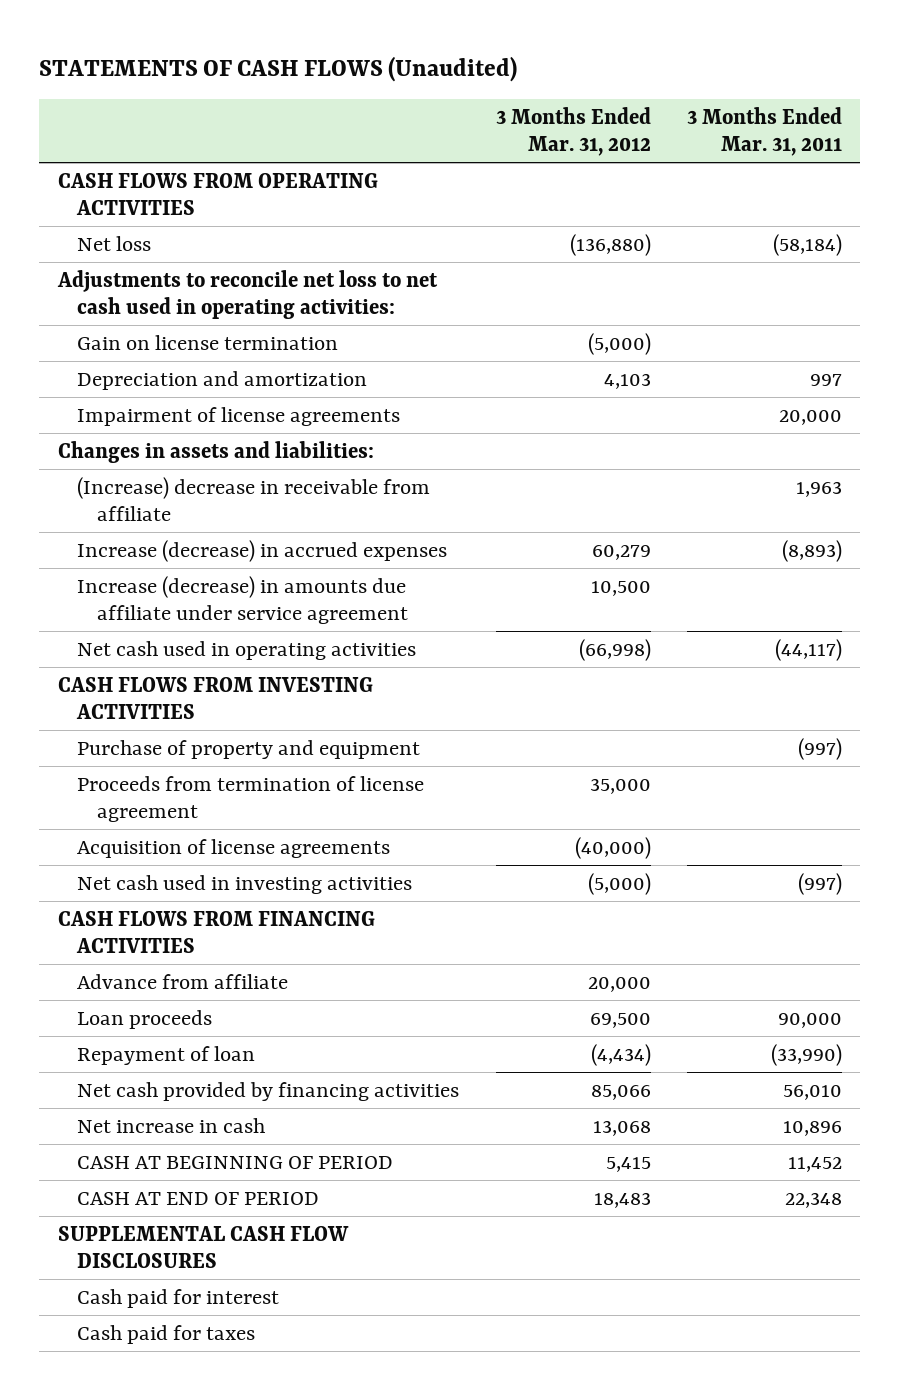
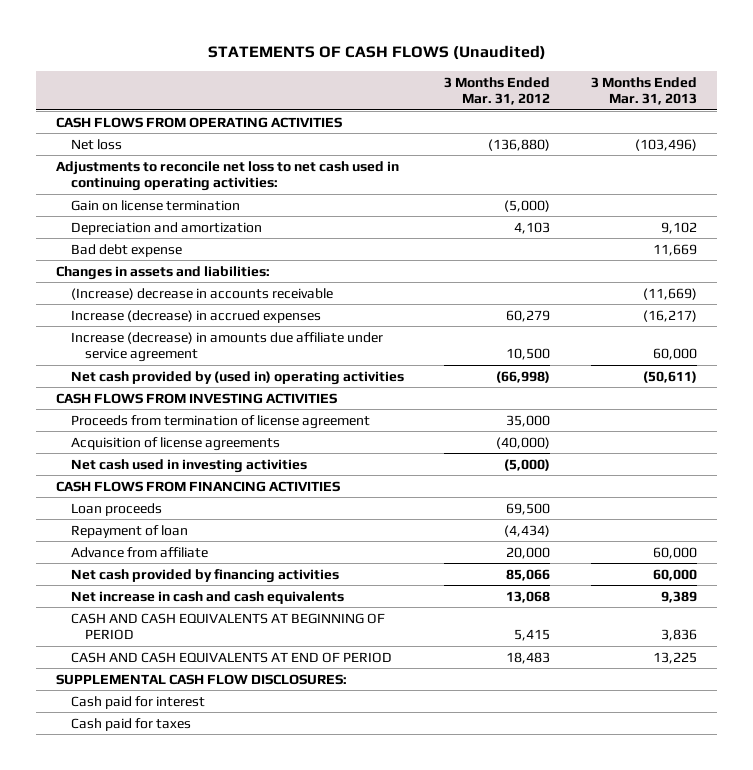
- | 3 Months Ended Mar. 31, 2012 | 3 Months Ended Mar. 31, 2011
+ | 3 Months Ended Mar. 31, 2012 | 3 Months Ended Mar. 31, 2013
- Adjustments to reconcile net loss to net cash used in operating activities:
+ Adjustments to reconcile net loss to net cash used in continuing operating activities:
- Impairment of license agreements | | 20,000
+ Bad debt expense | | 11,669
- (Increase) decrease in receivable from affiliate | | 1,963
+ (Increase) decrease in accounts receivable | | (11,669)
- Net cash used in operating activities | (66,998) | (44,117)
+ Net cash provided by (used in) operating activities | (66,998) | (50,611)
- Purchase of property and equipment | | (997)
moved down: Advance from affiliate | 20,000 | 60,000
- Net increase in cash | 13,068 | 10,896
- CASH AT BEGINNING OF PERIOD | 5,415 | 11,452
- CASH AT END OF PERIOD | 18,483 | 22,348
- SUPPLEMENTAL CASH FLOW DISCLOSURES
+ Net increase in cash and cash equivalents | 13,068 | 9,389
+ CASH AND CASH EQUIVALENTS AT BEGINNING OF PERIOD | 5,415 | 3,836
+ CASH AND CASH EQUIVALENTS AT END OF PERIOD | 18,483 | 13,225
+ SUPPLEMENTAL CASH FLOW DISCLOSURES:

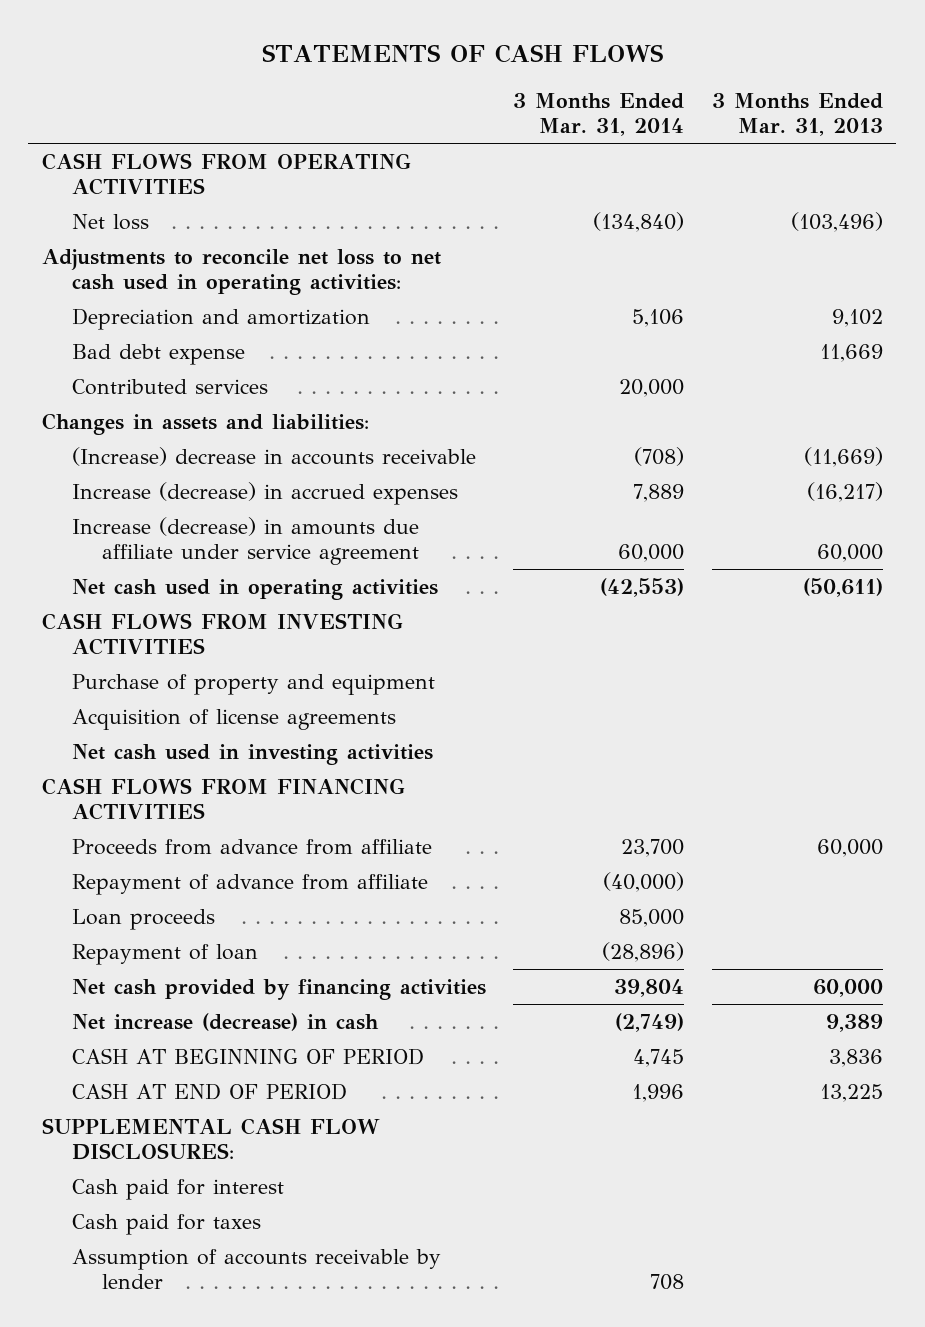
- STATEMENTS OF CASH FLOWS (Unaudited)
+ STATEMENTS OF CASH FLOWS
- | 3 Months Ended Mar. 31, 2012 | 3 Months Ended Mar. 31, 2013
+ | 3 Months Ended Mar. 31, 2014 | 3 Months Ended Mar. 31, 2013
- Adjustments to reconcile net loss to net cash used in continuing operating activities:
- Gain on license termination | (5,000) |
+ Adjustments to reconcile net loss to net cash used in operating activities:
+ Contributed services | 20,000 |
- Net cash provided by (used in) operating activities | (66,998) | (50,611)
+ Net cash used in operating activities | (42,553) | (50,611)
- Proceeds from termination of license agreement | 35,000 |
+ Purchase of property and equipment
+ Proceeds from advance from affiliate | 23,700 | 60,000
+ Repayment of advance from affiliate | (40,000) |
- Advance from affiliate | 20,000 | 60,000
- Net increase in cash and cash equivalents | 13,068 | 9,389
- CASH AND CASH EQUIVALENTS AT BEGINNING OF PERIOD | 5,415 | 3,836
- CASH AND CASH EQUIVALENTS AT END OF PERIOD | 18,483 | 13,225
+ Net increase (decrease) in cash | (2,749) | 9,389
+ CASH AT BEGINNING OF PERIOD | 4,745 | 3,836
+ CASH AT END OF PERIOD | 1,996 | 13,225
+ Assumption of accounts receivable by lender | 708 |

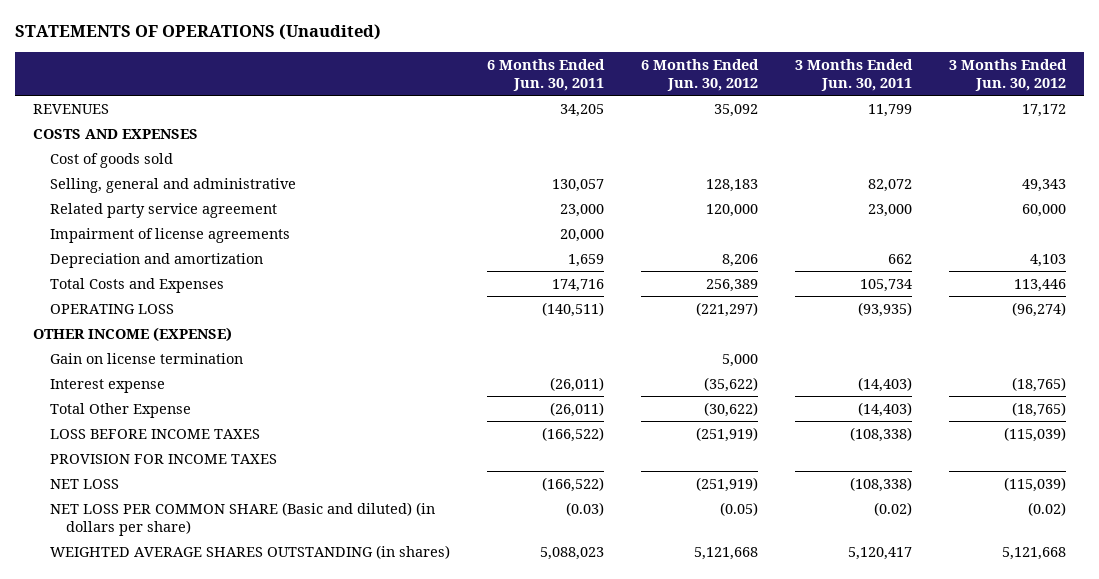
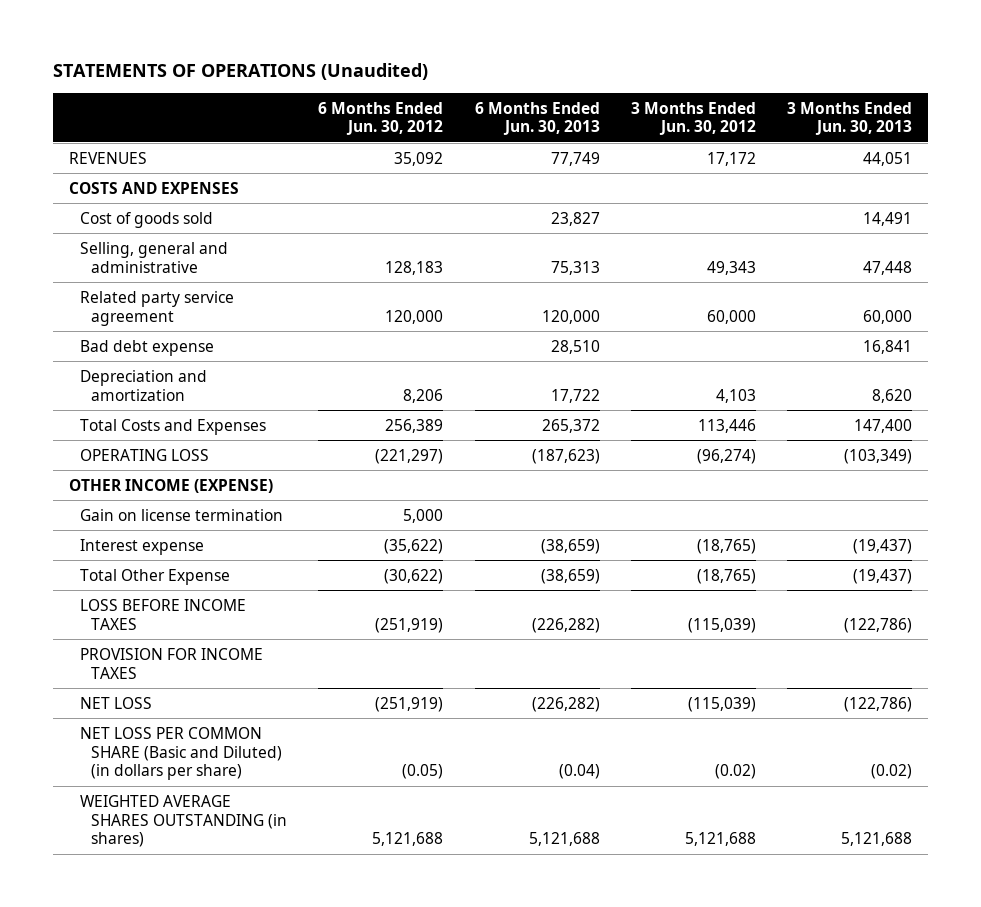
- | 6 Months Ended Jun. 30, 2011 | 6 Months Ended Jun. 30, 2012 | 3 Months Ended Jun. 30, 2011 | 3 Months Ended Jun. 30, 2012
+ | 6 Months Ended Jun. 30, 2012 | 6 Months Ended Jun. 30, 2013 | 3 Months Ended Jun. 30, 2012 | 3 Months Ended Jun. 30, 2013
- Impairment of license agreements | 20,000 | | |
+ Bad debt expense | | 28,510 | | 16,841
- NET LOSS PER COMMON SHARE (Basic and diluted) (in dollars per share) | (0.03) | (0.05) | (0.02) | (0.02)
- WEIGHTED AVERAGE SHARES OUTSTANDING (in shares) | 5,088,023 | 5,121,668 | 5,120,417 | 5,121,668
+ NET LOSS PER COMMON SHARE (Basic and Diluted) (in dollars per share) | (0.05) | (0.04) | (0.02) | (0.02)
+ WEIGHTED AVERAGE SHARES OUTSTANDING (in shares) | 5,121,688 | 5,121,688 | 5,121,688 | 5,121,688

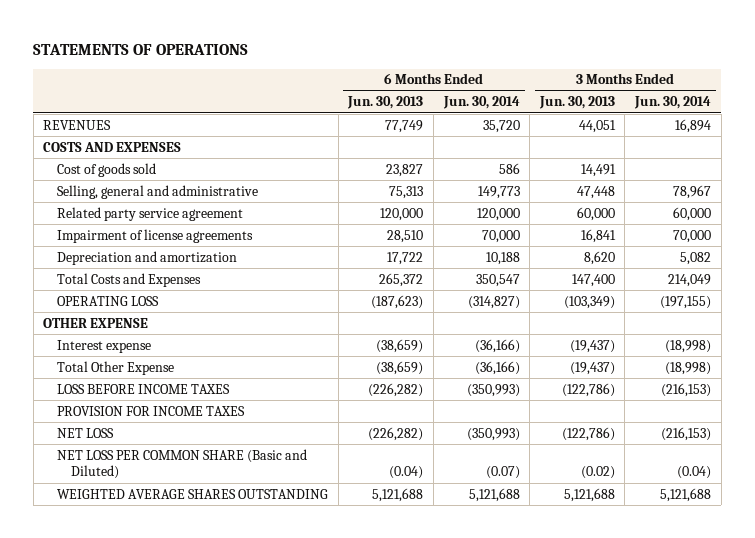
- STATEMENTS OF OPERATIONS (Unaudited)
+ STATEMENTS OF OPERATIONS
- | 6 Months Ended Jun. 30, 2012 | 6 Months Ended Jun. 30, 2013 | 3 Months Ended Jun. 30, 2012 | 3 Months Ended Jun. 30, 2013
+ | 6 Months Ended Jun. 30, 2013 | 6 Months Ended Jun. 30, 2014 | 3 Months Ended Jun. 30, 2013 | 3 Months Ended Jun. 30, 2014
- Bad debt expense | | 28,510 | | 16,841
+ Impairment of license agreements | 28,510 | 70,000 | 16,841 | 70,000
- OTHER INCOME (EXPENSE)
- Gain on license termination | 5,000 | | |
+ OTHER EXPENSE
- NET LOSS PER COMMON SHARE (Basic and Diluted) (in dollars per share) | (0.05) | (0.04) | (0.02) | (0.02)
- WEIGHTED AVERAGE SHARES OUTSTANDING (in shares) | 5,121,688 | 5,121,688 | 5,121,688 | 5,121,688
+ NET LOSS PER COMMON SHARE (Basic and Diluted) | (0.04) | (0.07) | (0.02) | (0.04)
+ WEIGHTED AVERAGE SHARES OUTSTANDING | 5,121,688 | 5,121,688 | 5,121,688 | 5,121,688

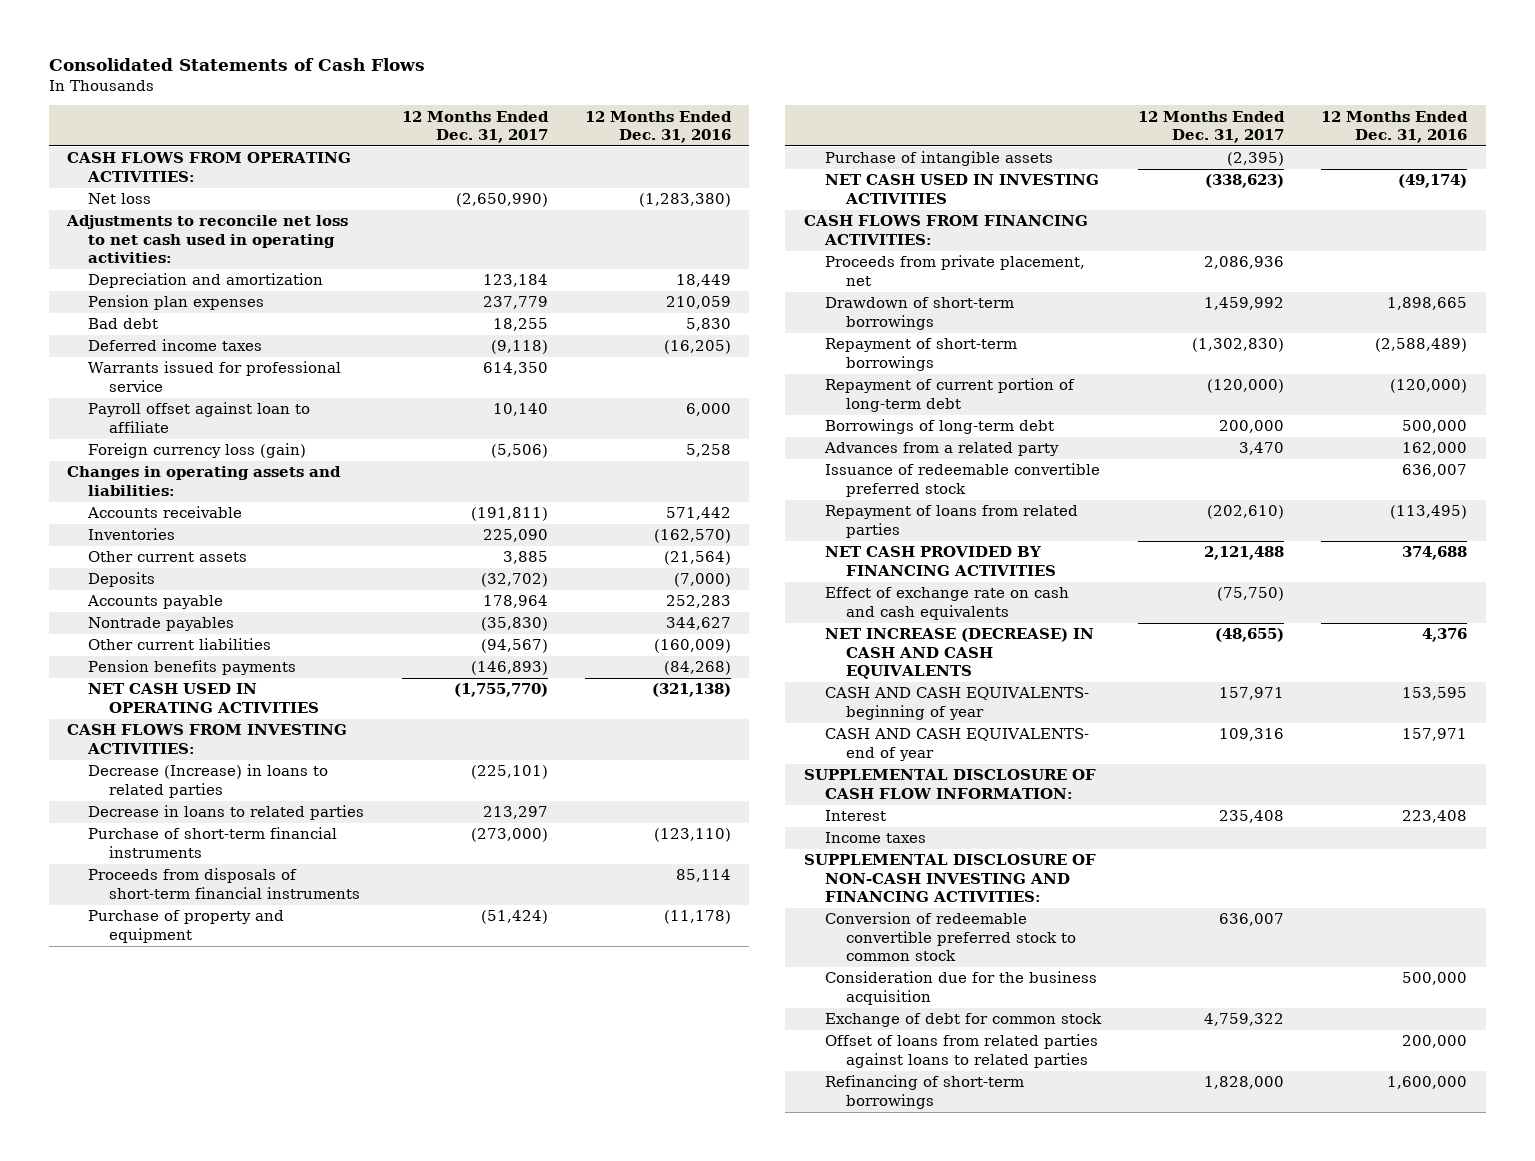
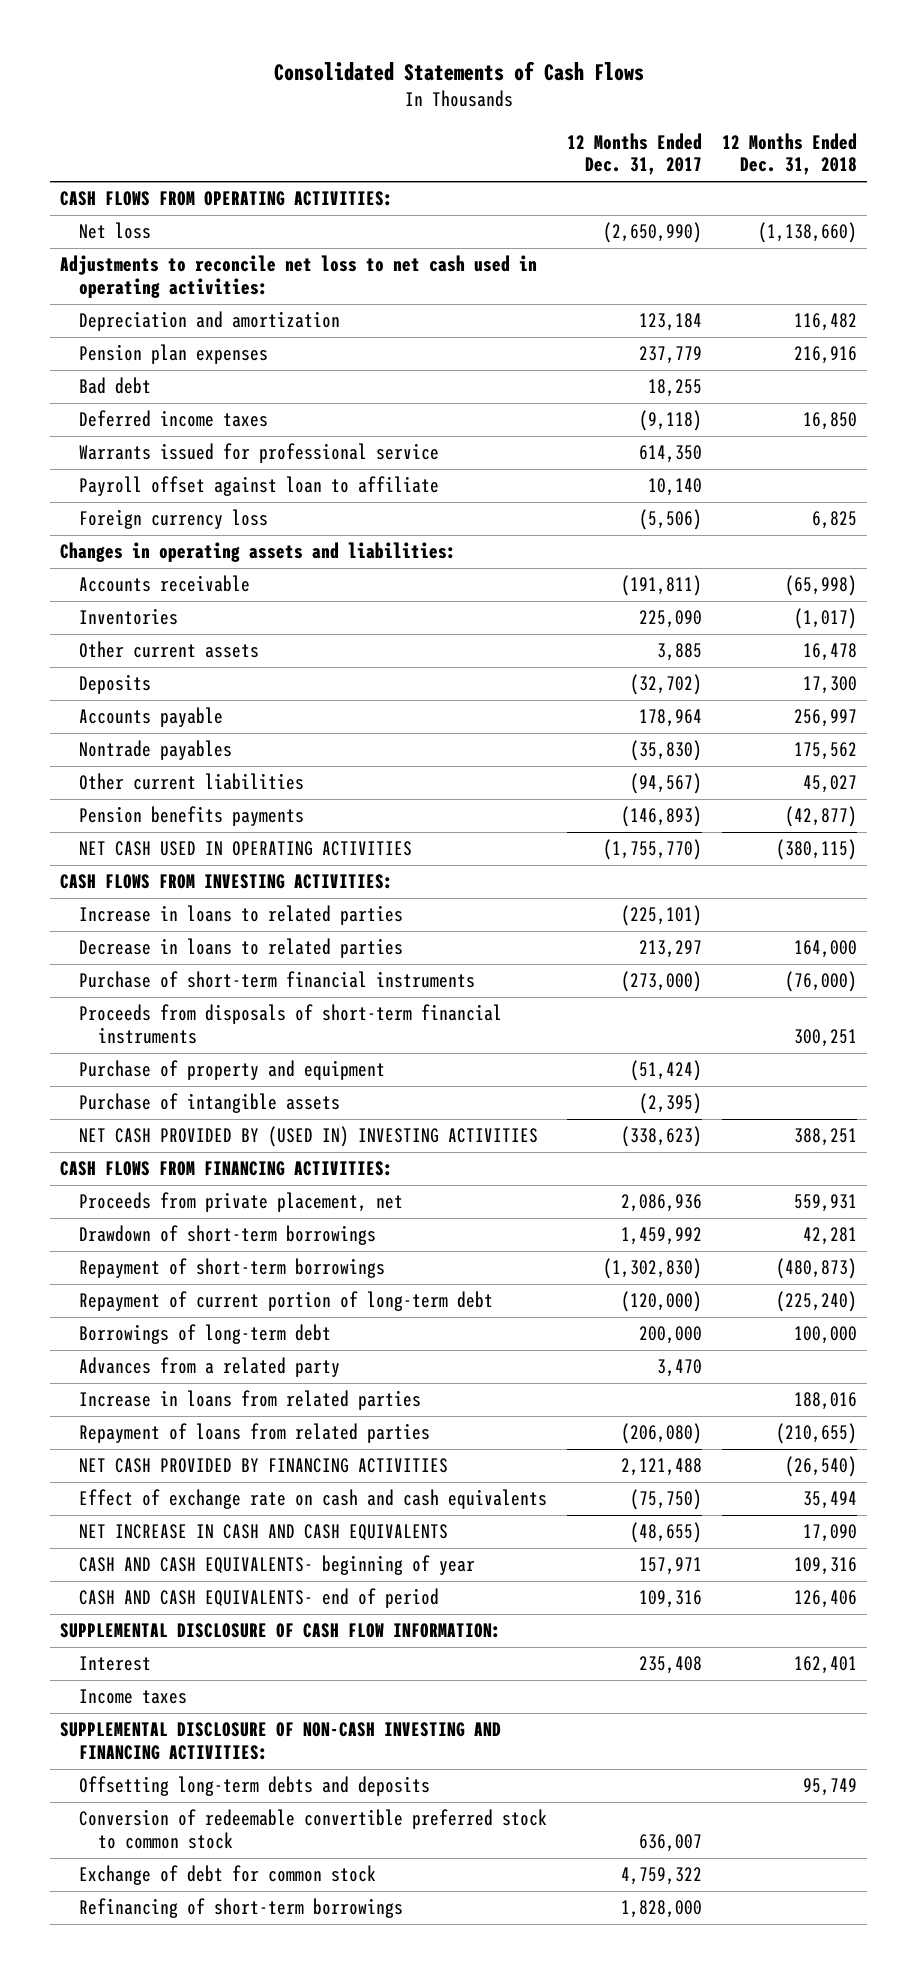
- | 12 Months Ended Dec. 31, 2017 | 12 Months Ended Dec. 31, 2016
+ | 12 Months Ended Dec. 31, 2017 | 12 Months Ended Dec. 31, 2018
- Foreign currency loss (gain) | (5,506) | 5,258
+ Foreign currency loss | (5,506) | 6,825
- Decrease (Increase) in loans to related parties | (225,101) |
+ Increase in loans to related parties | (225,101) |
- NET CASH USED IN INVESTING ACTIVITIES | (338,623) | (49,174)
+ NET CASH PROVIDED BY (USED IN) INVESTING ACTIVITIES | (338,623) | 388,251
- Issuance of redeemable convertible preferred stock | | 636,007
- Repayment of loans from related parties | (202,610) | (113,495)
+ Increase in loans from related parties | | 188,016
+ Repayment of loans from related parties | (206,080) | (210,655)
- NET INCREASE (DECREASE) IN CASH AND CASH EQUIVALENTS | (48,655) | 4,376
+ NET INCREASE IN CASH AND CASH EQUIVALENTS | (48,655) | 17,090
- CASH AND CASH EQUIVALENTS- end of year | 109,316 | 157,971
+ CASH AND CASH EQUIVALENTS- end of period | 109,316 | 126,406
+ Offsetting long-term debts and deposits | | 95,749
- Consideration due for the business acquisition | | 500,000
- Offset of loans from related parties against loans to related parties | | 200,000

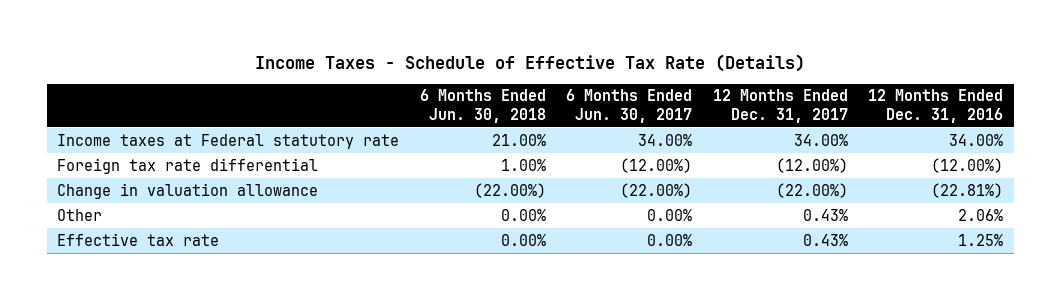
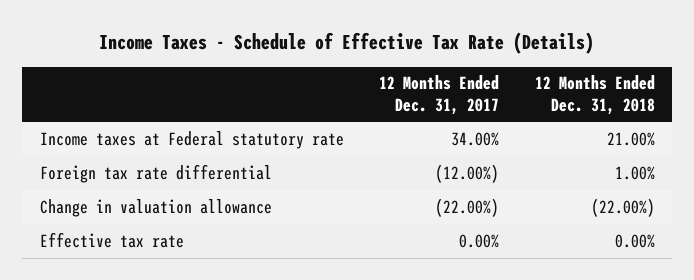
- | 6 Months Ended Jun. 30, 2018 | 6 Months Ended Jun. 30, 2017 | 12 Months Ended Dec. 31, 2017 | 12 Months Ended Dec. 31, 2016
+ | 12 Months Ended Dec. 31, 2017 | 12 Months Ended Dec. 31, 2018
- Other | 0.00% | 0.00% | 0.43% | 2.06%
- Effective tax rate | 0.00% | 0.00% | 0.43% | 1.25%
+ Effective tax rate | 0.00% | 0.00%

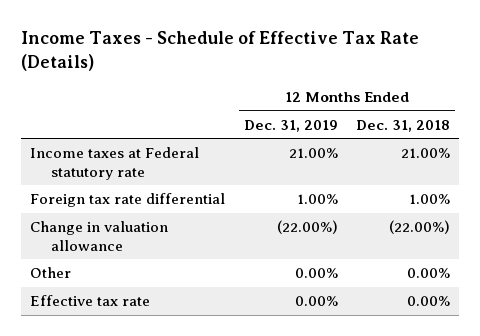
- | 12 Months Ended Dec. 31, 2017 | 12 Months Ended Dec. 31, 2018
+ | 12 Months Ended Dec. 31, 2019 | 12 Months Ended Dec. 31, 2018
+ Other | 0.00% | 0.00%

